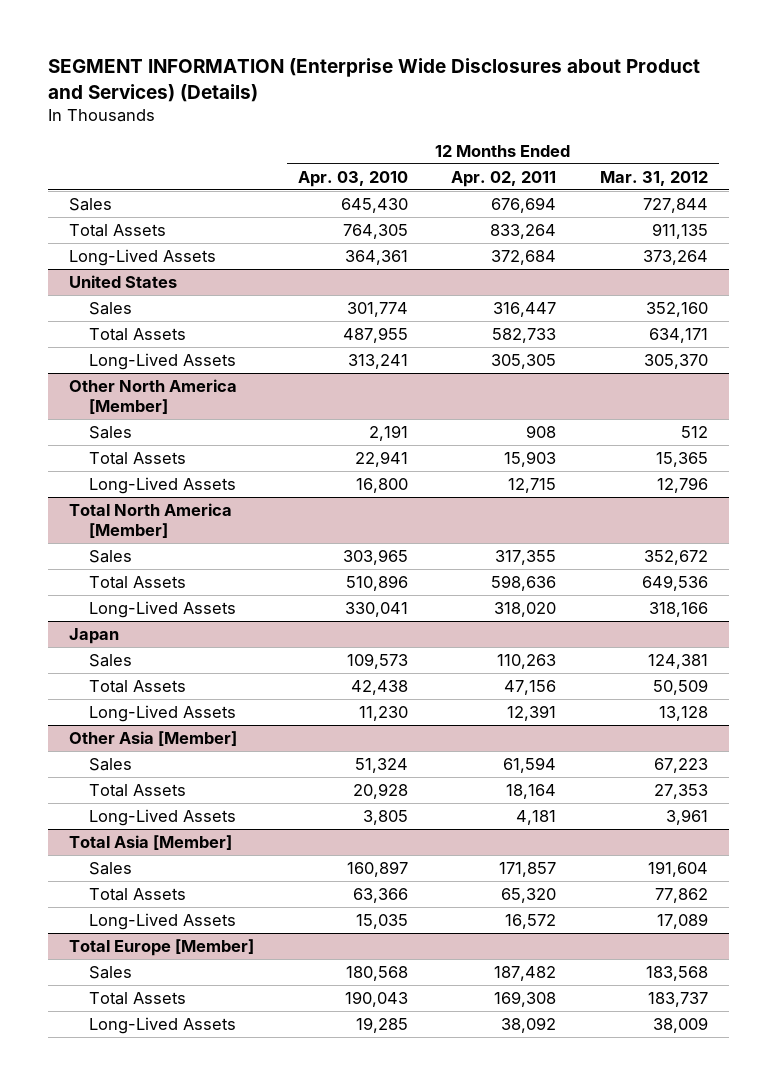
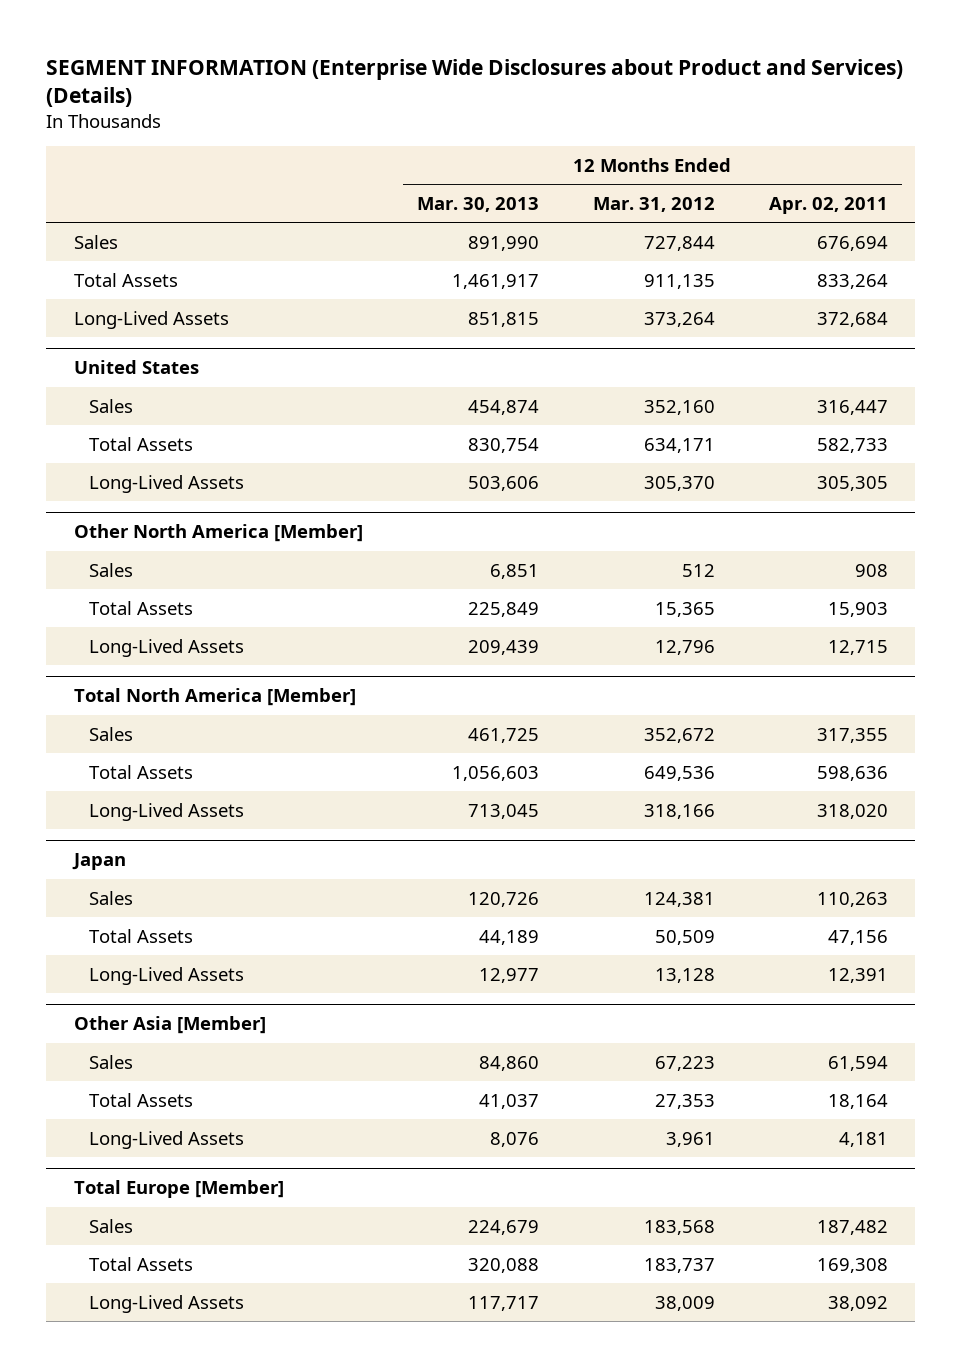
- | 12 Months Ended Apr. 03, 2010 | 12 Months Ended Apr. 02, 2011 | 12 Months Ended Mar. 31, 2012
+ | 12 Months Ended Mar. 30, 2013 | 12 Months Ended Mar. 31, 2012 | 12 Months Ended Apr. 02, 2011
- Total Asia [Member]
- Sales | 160,897 | 171,857 | 191,604
- Total Assets | 63,366 | 65,320 | 77,862
- Long-Lived Assets | 15,035 | 16,572 | 17,089

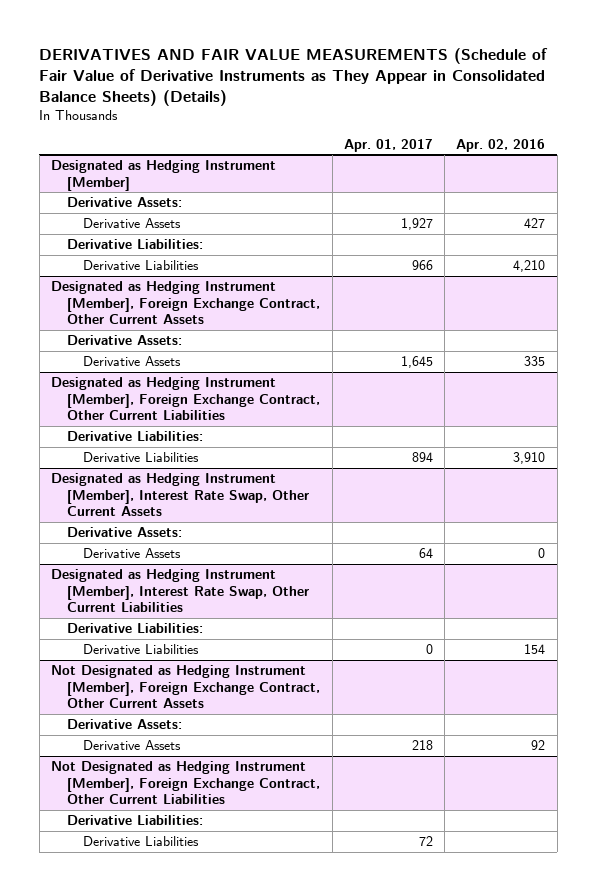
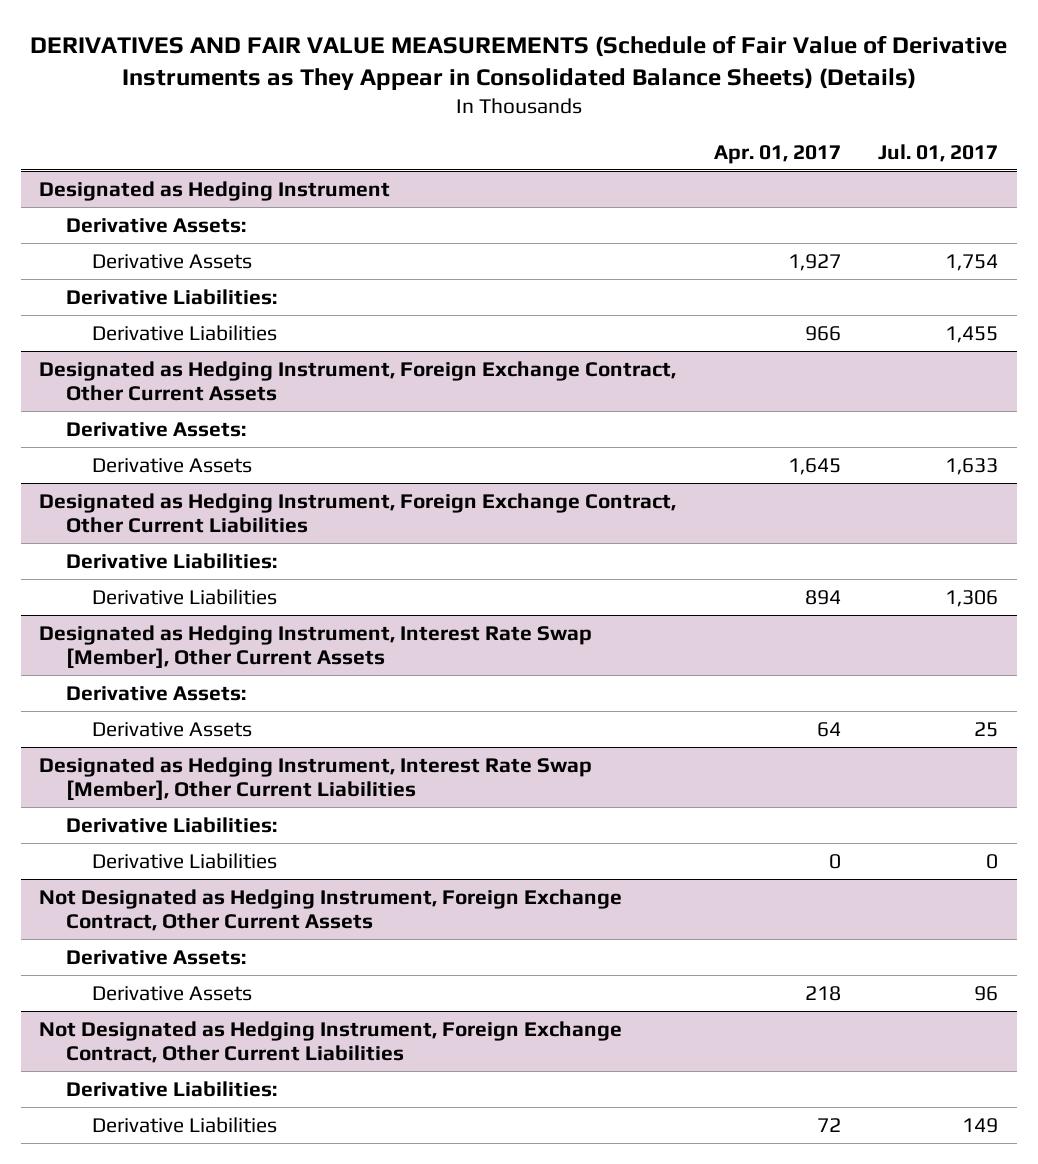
- | Apr. 01, 2017 | Apr. 02, 2016
+ | Apr. 01, 2017 | Jul. 01, 2017
- Designated as Hedging Instrument [Member]
+ Designated as Hedging Instrument
- Designated as Hedging Instrument [Member], Foreign Exchange Contract, Other Current Assets
+ Designated as Hedging Instrument, Foreign Exchange Contract, Other Current Assets
- Designated as Hedging Instrument [Member], Foreign Exchange Contract, Other Current Liabilities
+ Designated as Hedging Instrument, Foreign Exchange Contract, Other Current Liabilities
- Designated as Hedging Instrument [Member], Interest Rate Swap, Other Current Assets
+ Designated as Hedging Instrument, Interest Rate Swap [Member], Other Current Assets
- Designated as Hedging Instrument [Member], Interest Rate Swap, Other Current Liabilities
+ Designated as Hedging Instrument, Interest Rate Swap [Member], Other Current Liabilities
- Not Designated as Hedging Instrument [Member], Foreign Exchange Contract, Other Current Assets
+ Not Designated as Hedging Instrument, Foreign Exchange Contract, Other Current Assets
- Not Designated as Hedging Instrument [Member], Foreign Exchange Contract, Other Current Liabilities
+ Not Designated as Hedging Instrument, Foreign Exchange Contract, Other Current Liabilities

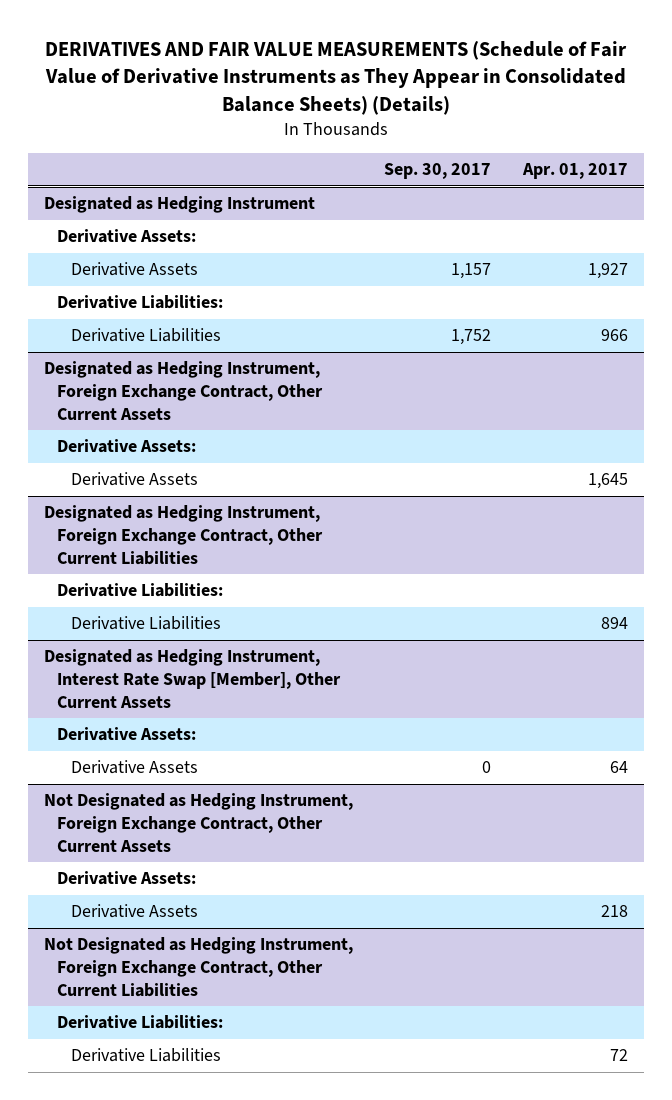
- | Apr. 01, 2017 | Jul. 01, 2017
+ | Sep. 30, 2017 | Apr. 01, 2017
- Designated as Hedging Instrument, Interest Rate Swap [Member], Other Current Liabilities
- Derivative Liabilities:
- Derivative Liabilities | 0 | 0

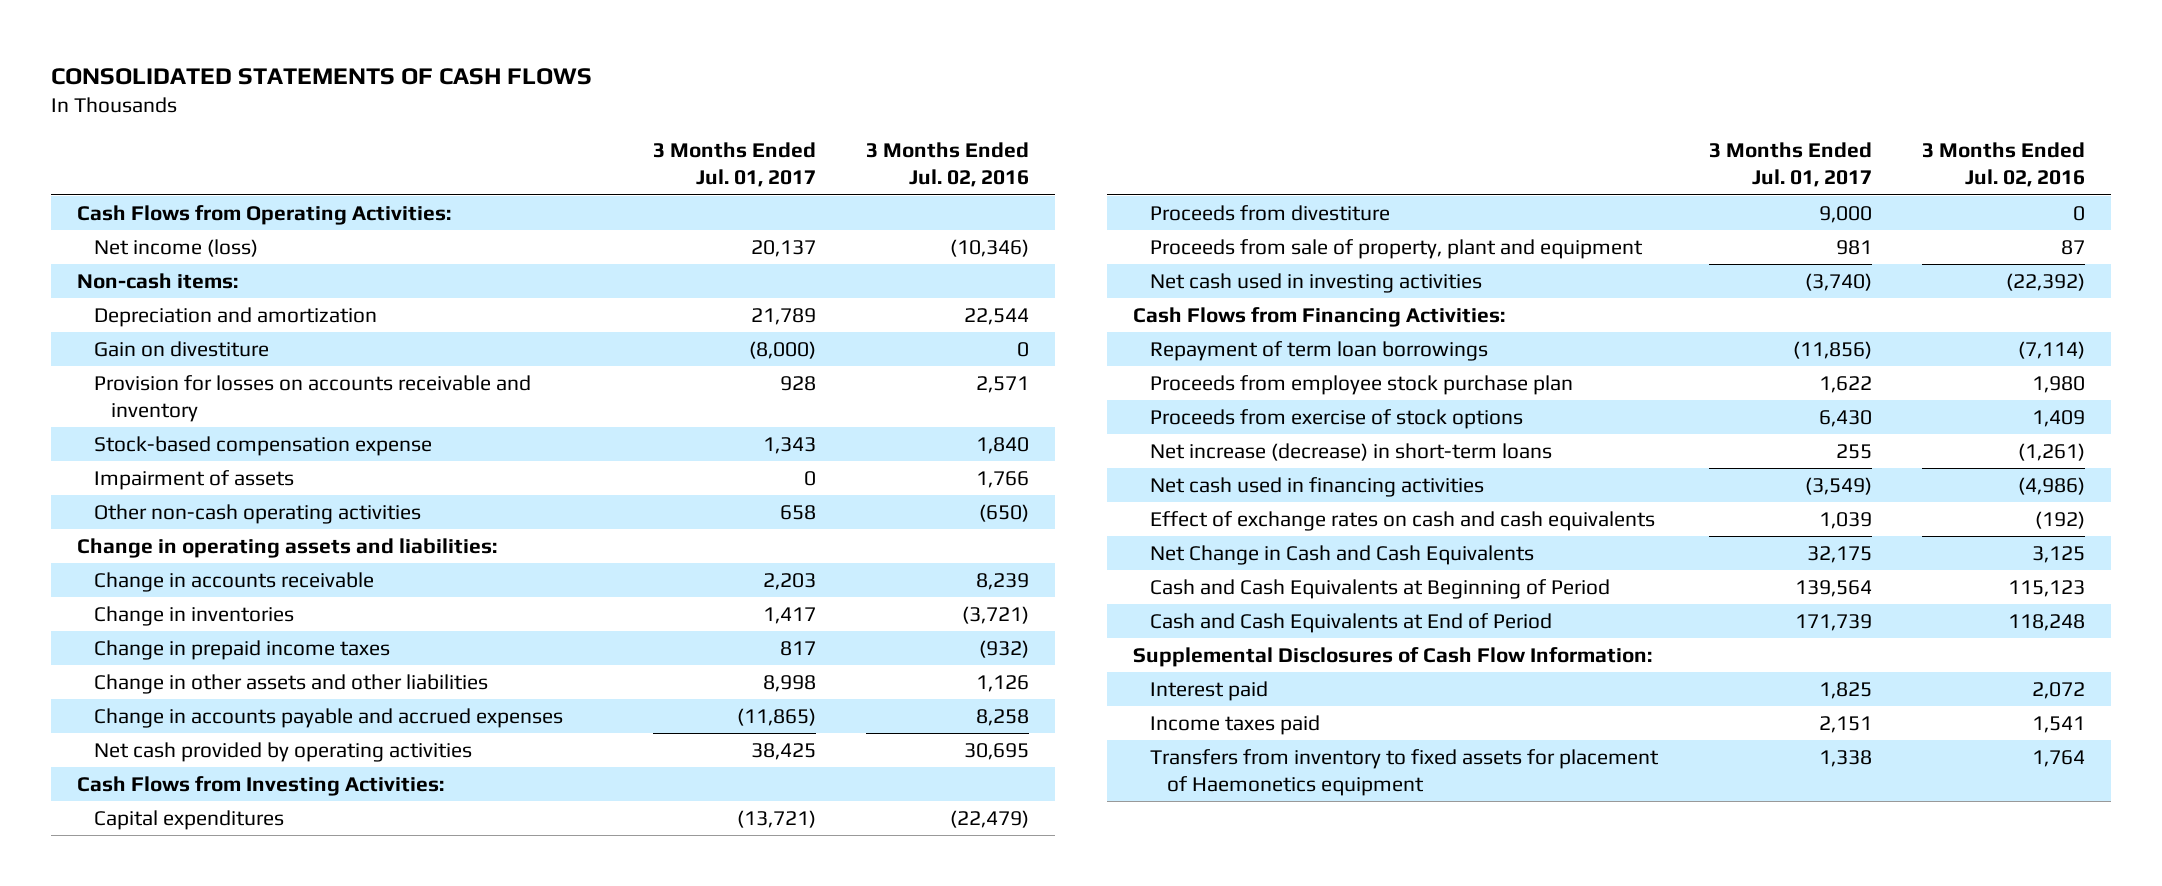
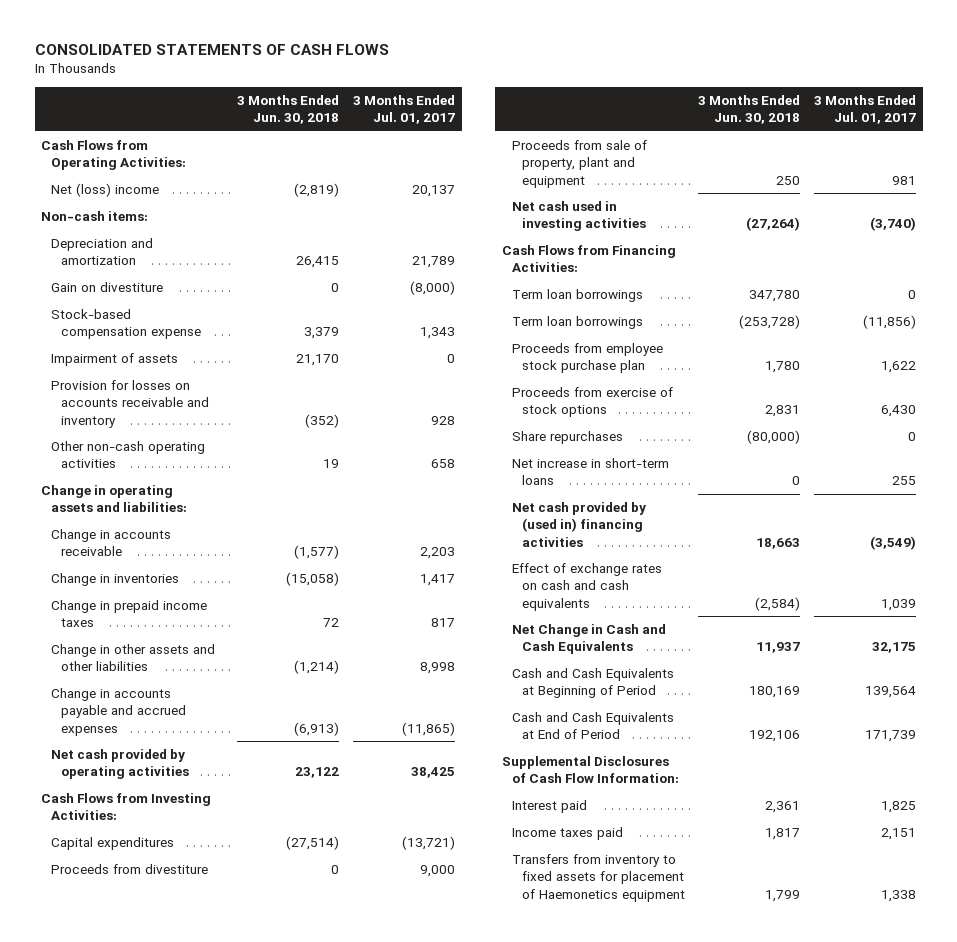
- | 3 Months Ended Jul. 01, 2017 | 3 Months Ended Jul. 02, 2016
+ | 3 Months Ended Jun. 30, 2018 | 3 Months Ended Jul. 01, 2017
- Net income (loss) | 20,137 | (10,346)
+ Net (loss) income | (2,819) | 20,137
moved down: Provision for losses on accounts receivable and inventory | (352) | 928
- Repayment of term loan borrowings | (11,856) | (7,114)
+ Term loan borrowings | 347,780 | 0
+ Term loan borrowings | (253,728) | (11,856)
- Net increase (decrease) in short-term loans | 255 | (1,261)
- Net cash used in financing activities | (3,549) | (4,986)
+ Share repurchases | (80,000) | 0
+ Net increase in short-term loans | 0 | 255
+ Net cash provided by (used in) financing activities | 18,663 | (3,549)

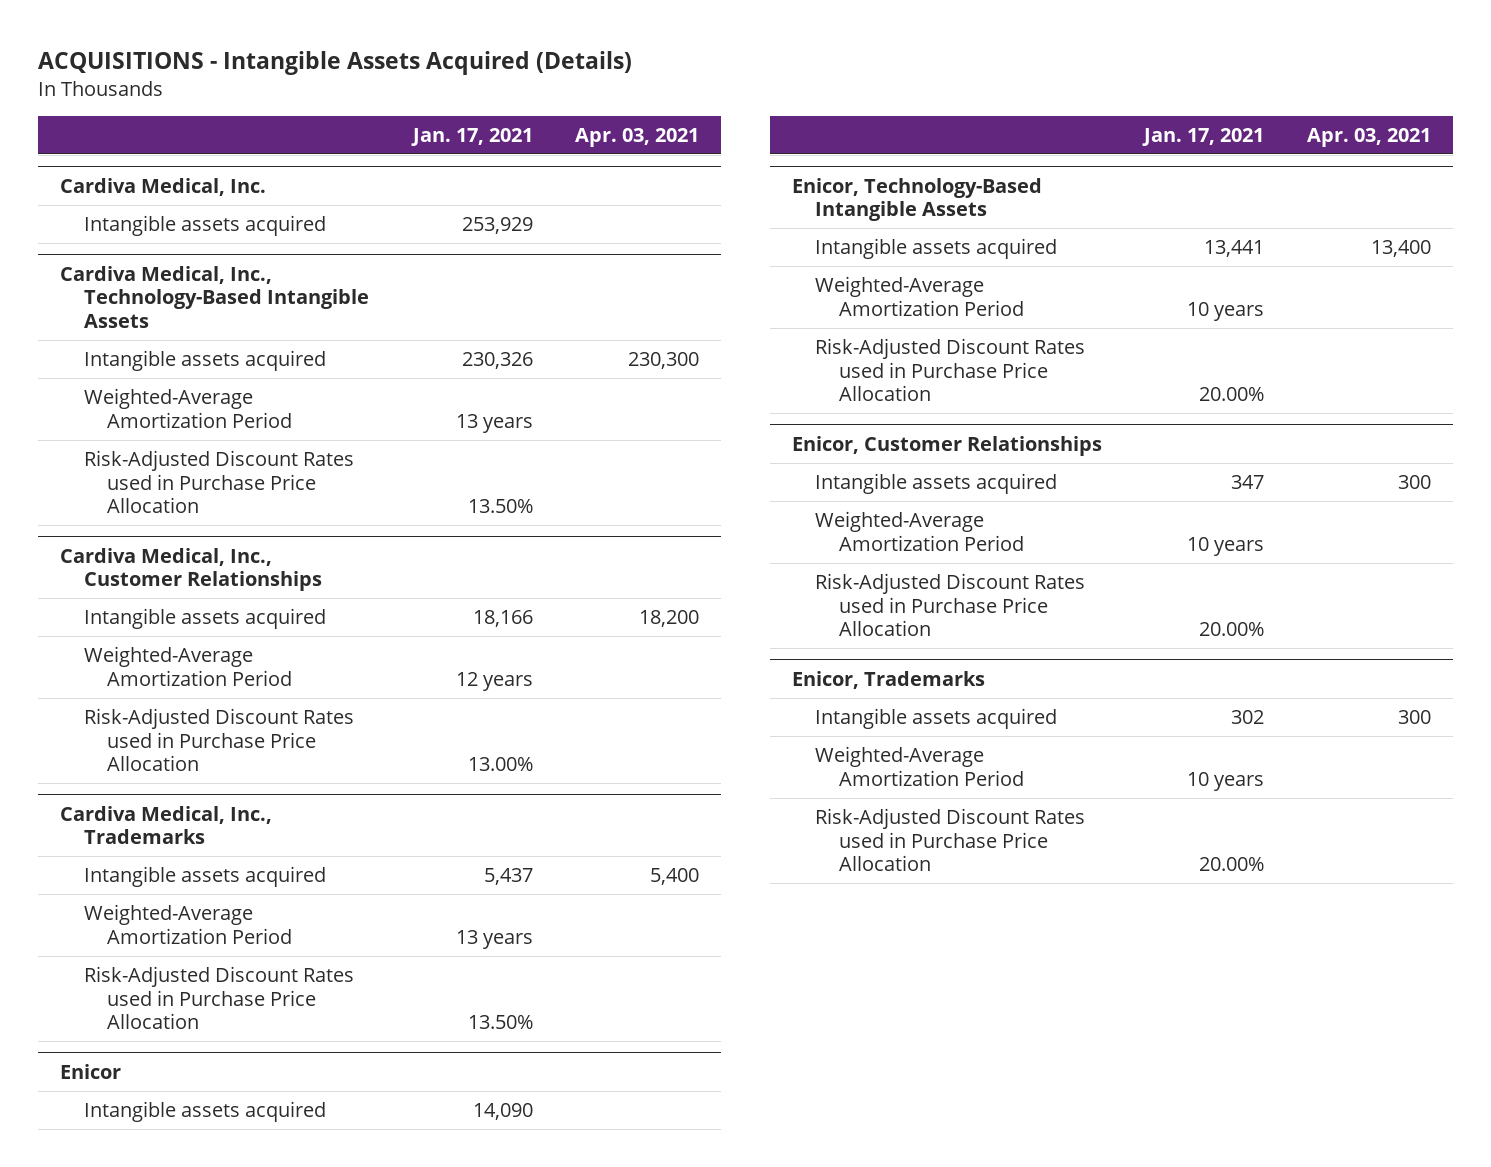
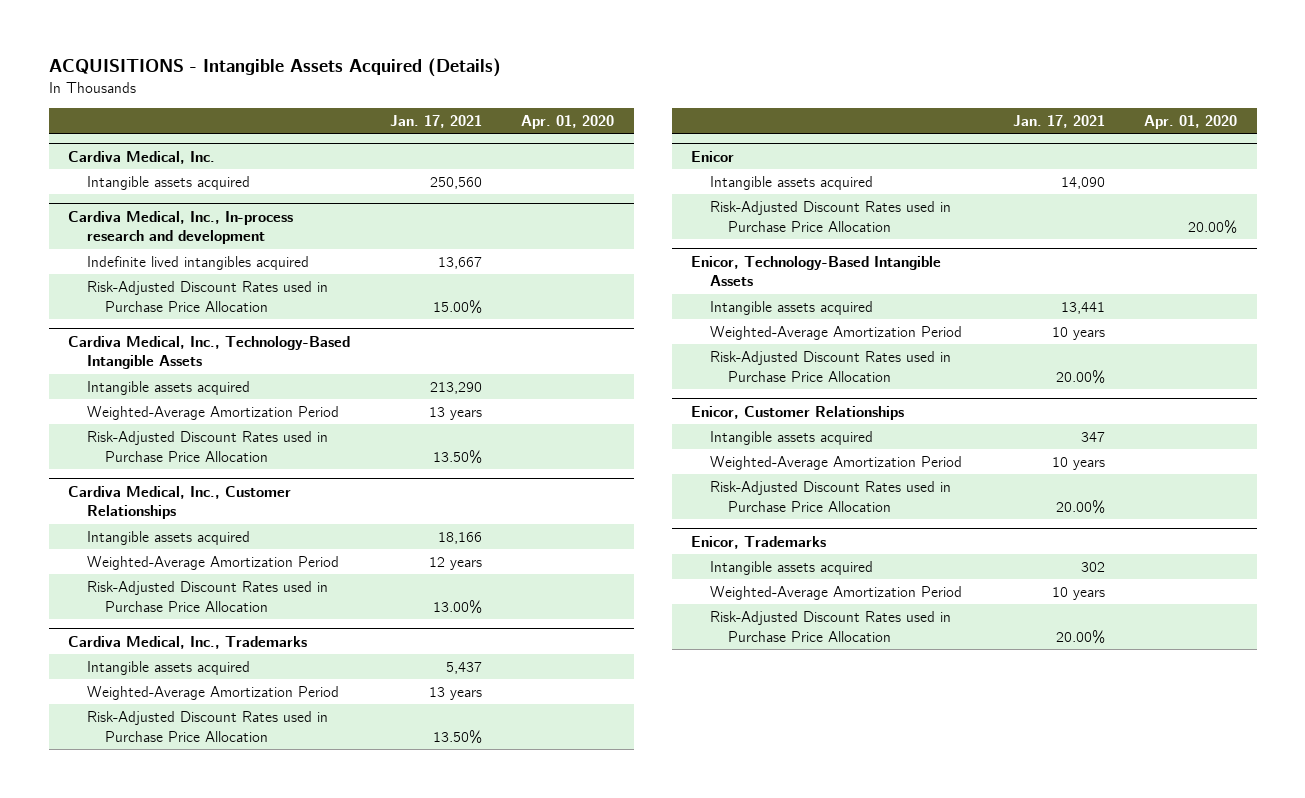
- | Jan. 17, 2021 | Apr. 03, 2021
+ | Jan. 17, 2021 | Apr. 01, 2020
@ Cardiva Medical, Inc.
- Intangible assets acquired | 253,929 |
+ Intangible assets acquired | 250,560 |
+ Cardiva Medical, Inc., In-process research and development
+ Indefinite lived intangibles acquired | 13,667 |
+ Risk-Adjusted Discount Rates used in Purchase Price Allocation | 15.00% |
@ Cardiva Medical, Inc., Technology-Based Intangible Assets
- Intangible assets acquired | 230,326 | 230,300
+ Intangible assets acquired | 213,290 |
@ Enicor
+ Risk-Adjusted Discount Rates used in Purchase Price Allocation | | 20.00%

